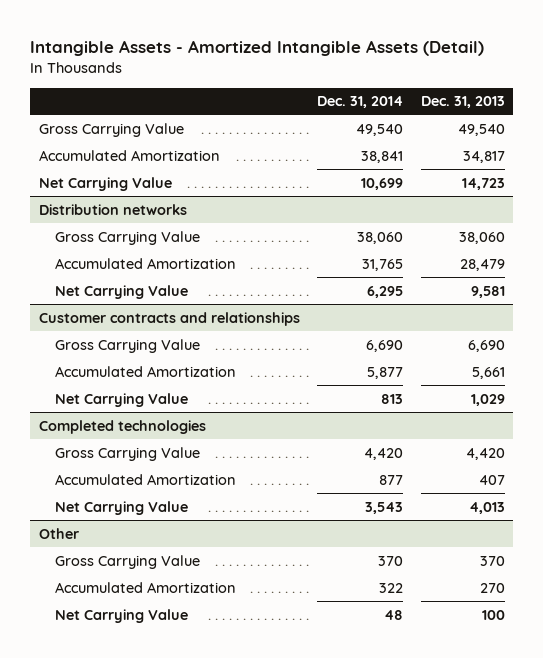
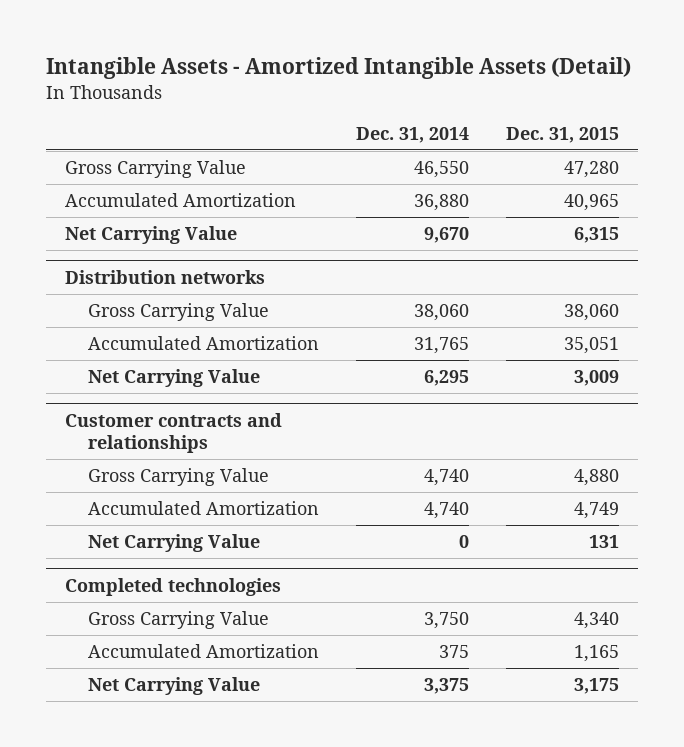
- | Dec. 31, 2014 | Dec. 31, 2013
+ | Dec. 31, 2014 | Dec. 31, 2015
- Gross Carrying Value | 49,540 | 49,540
- Accumulated Amortization | 38,841 | 34,817
- Net Carrying Value | 10,699 | 14,723
+ Gross Carrying Value | 46,550 | 47,280
+ Accumulated Amortization | 36,880 | 40,965
+ Net Carrying Value | 9,670 | 6,315
@ Customer contracts and relationships
- Gross Carrying Value | 6,690 | 6,690
- Accumulated Amortization | 5,877 | 5,661
- Net Carrying Value | 813 | 1,029
+ Gross Carrying Value | 4,740 | 4,880
+ Accumulated Amortization | 4,740 | 4,749
+ Net Carrying Value | 0 | 131
@ Completed technologies
- Gross Carrying Value | 4,420 | 4,420
- Accumulated Amortization | 877 | 407
- Net Carrying Value | 3,543 | 4,013
- Other
- Gross Carrying Value | 370 | 370
- Accumulated Amortization | 322 | 270
- Net Carrying Value | 48 | 100
@ Completed technologies
+ Gross Carrying Value | 3,750 | 4,340
+ Accumulated Amortization | 375 | 1,165
+ Net Carrying Value | 3,375 | 3,175

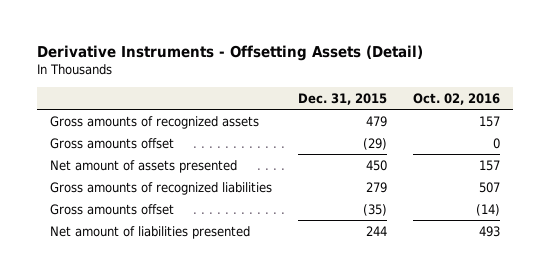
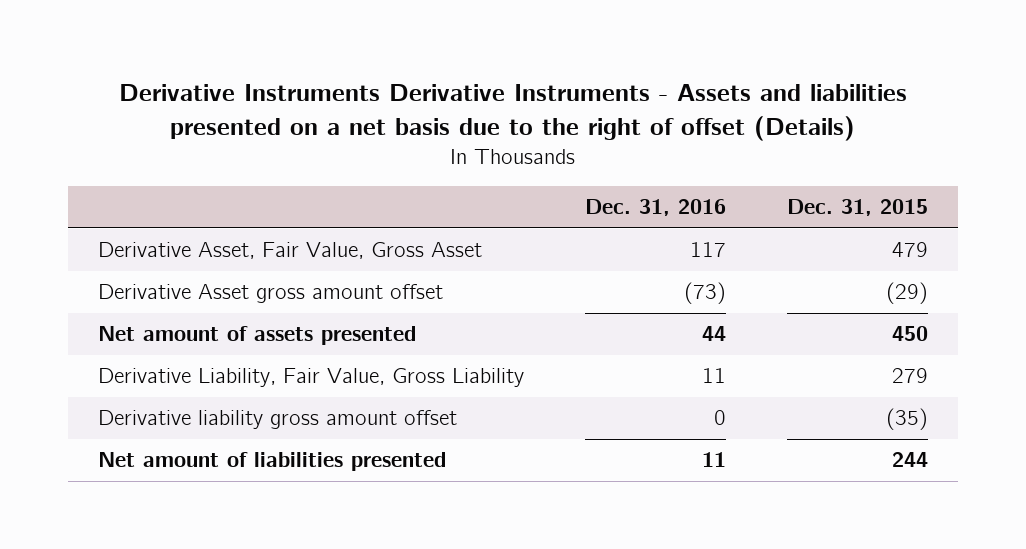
- Derivative Instruments - Offsetting Assets (Detail)
+ Derivative Instruments Derivative Instruments - Assets and liabilities presented on a net basis due to the right of offset (Details)
- | Dec. 31, 2015 | Oct. 02, 2016
+ | Dec. 31, 2016 | Dec. 31, 2015
- Gross amounts of recognized assets | 479 | 157
- Gross amounts offset | (29) | 0
+ Derivative Asset, Fair Value, Gross Asset | 117 | 479
+ Derivative Asset gross amount offset | (73) | (29)
- Gross amounts of recognized liabilities | 279 | 507
- Gross amounts offset | (35) | (14)
+ Derivative Liability, Fair Value, Gross Liability | 11 | 279
+ Derivative liability gross amount offset | 0 | (35)

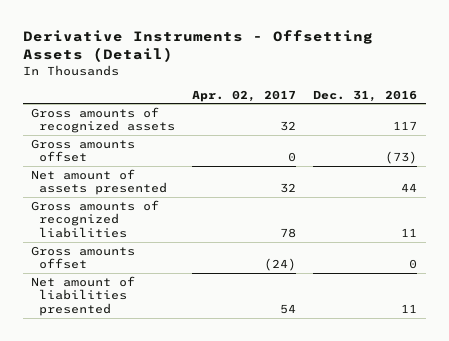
- Derivative Instruments Derivative Instruments - Assets and liabilities presented on a net basis due to the right of offset (Details)
+ Derivative Instruments - Offsetting Assets (Detail)
- | Dec. 31, 2016 | Dec. 31, 2015
+ | Apr. 02, 2017 | Dec. 31, 2016
- Derivative Asset, Fair Value, Gross Asset | 117 | 479
- Derivative Asset gross amount offset | (73) | (29)
+ Gross amounts of recognized assets | 32 | 117
+ Gross amounts offset | 0 | (73)
- Derivative Liability, Fair Value, Gross Liability | 11 | 279
- Derivative liability gross amount offset | 0 | (35)
+ Gross amounts of recognized liabilities | 78 | 11
+ Gross amounts offset | (24) | 0

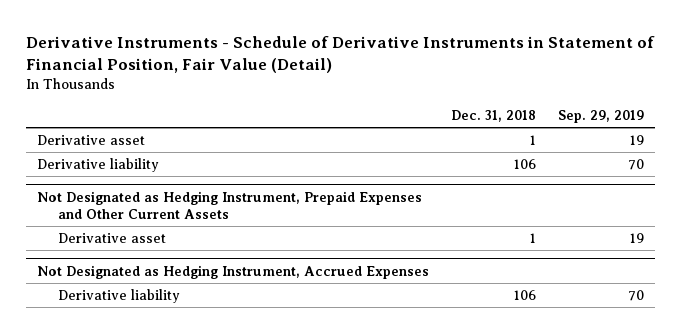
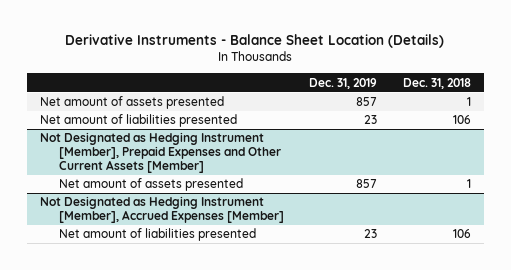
- Derivative Instruments - Schedule of Derivative Instruments in Statement of Financial Position, Fair Value (Detail)
+ Derivative Instruments - Balance Sheet Location (Details)
- | Dec. 31, 2018 | Sep. 29, 2019
+ | Dec. 31, 2019 | Dec. 31, 2018
- Derivative asset | 1 | 19
- Derivative liability | 106 | 70
- Not Designated as Hedging Instrument, Prepaid Expenses and Other Current Assets
- Derivative asset | 1 | 19
- Not Designated as Hedging Instrument, Accrued Expenses
- Derivative liability | 106 | 70
+ Net amount of assets presented | 857 | 1
+ Net amount of liabilities presented | 23 | 106
+ Not Designated as Hedging Instrument [Member], Prepaid Expenses and Other Current Assets [Member]
+ Net amount of assets presented | 857 | 1
+ Not Designated as Hedging Instrument [Member], Accrued Expenses [Member]
+ Net amount of liabilities presented | 23 | 106

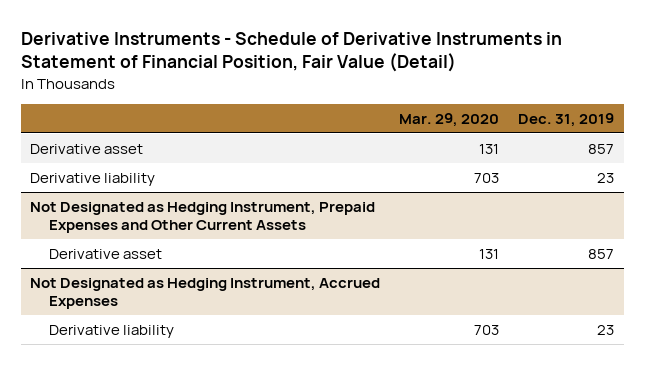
- Derivative Instruments - Balance Sheet Location (Details)
+ Derivative Instruments - Schedule of Derivative Instruments in Statement of Financial Position, Fair Value (Detail)
- | Dec. 31, 2019 | Dec. 31, 2018
+ | Mar. 29, 2020 | Dec. 31, 2019
- Net amount of assets presented | 857 | 1
- Net amount of liabilities presented | 23 | 106
- Not Designated as Hedging Instrument [Member], Prepaid Expenses and Other Current Assets [Member]
- Net amount of assets presented | 857 | 1
- Not Designated as Hedging Instrument [Member], Accrued Expenses [Member]
- Net amount of liabilities presented | 23 | 106
+ Derivative asset | 131 | 857
+ Derivative liability | 703 | 23
+ Not Designated as Hedging Instrument, Prepaid Expenses and Other Current Assets
+ Derivative asset | 131 | 857
+ Not Designated as Hedging Instrument, Accrued Expenses
+ Derivative liability | 703 | 23

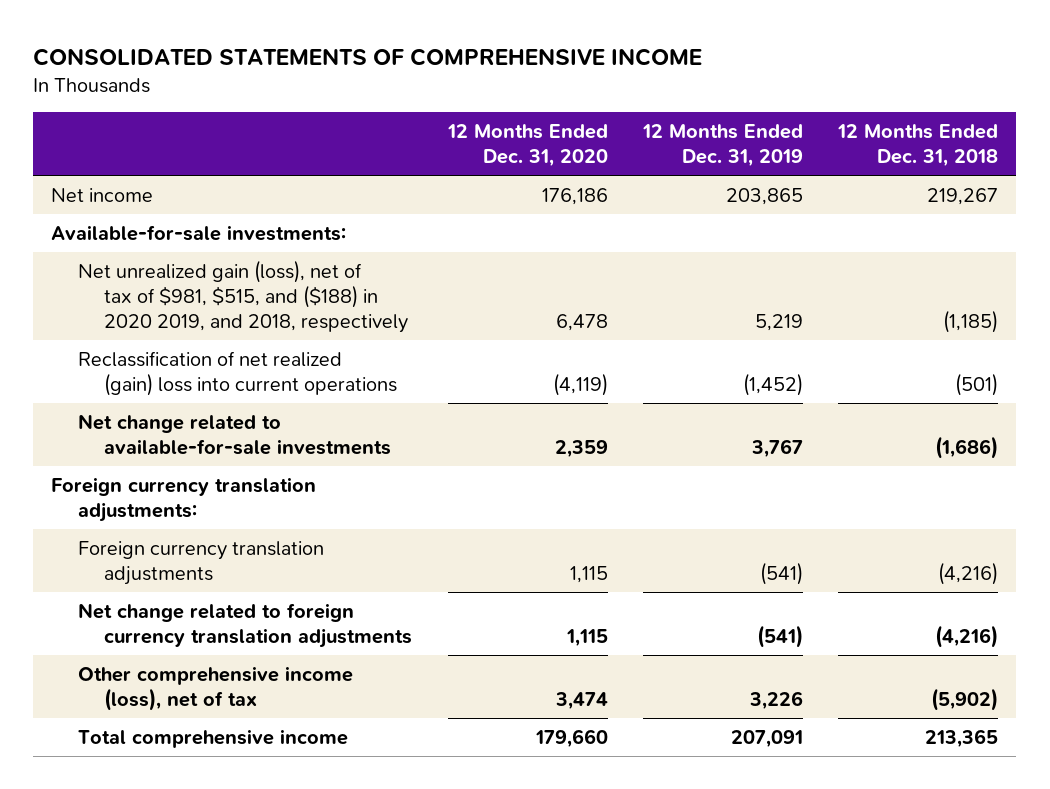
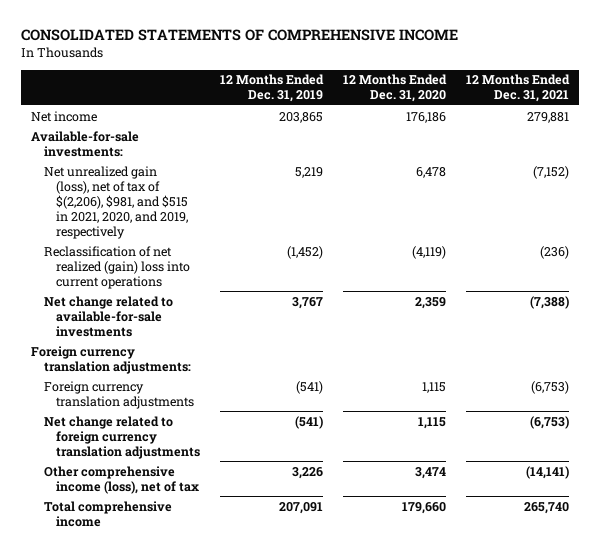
- | 12 Months Ended Dec. 31, 2020 | 12 Months Ended Dec. 31, 2019 | 12 Months Ended Dec. 31, 2018
+ | 12 Months Ended Dec. 31, 2019 | 12 Months Ended Dec. 31, 2020 | 12 Months Ended Dec. 31, 2021
- Net unrealized gain (loss), net of tax of $981, $515, and ($188) in 2020 2019, and 2018, respectively | 6,478 | 5,219 | (1,185)
+ Net unrealized gain (loss), net of tax of $(2,206), $981, and $515 in 2021, 2020, and 2019, respectively | 5,219 | 6,478 | (7,152)

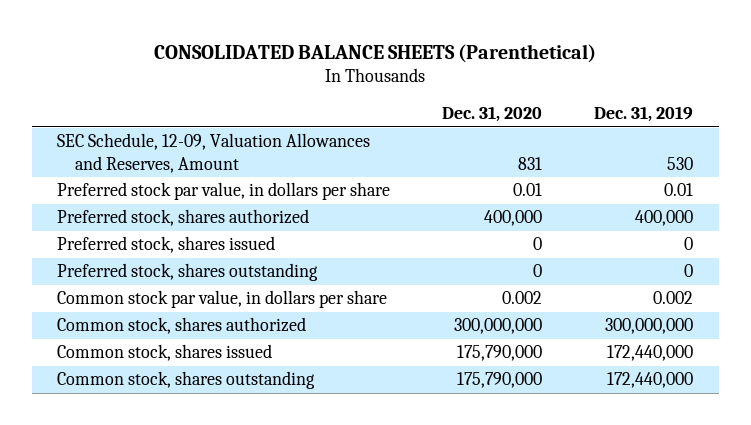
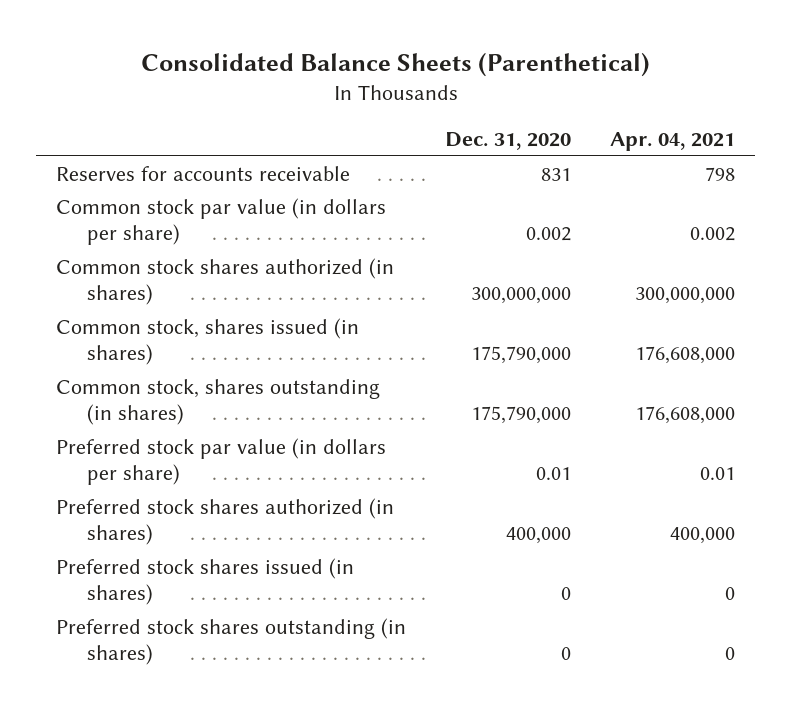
- CONSOLIDATED BALANCE SHEETS (Parenthetical)
+ Consolidated Balance Sheets (Parenthetical)
- | Dec. 31, 2020 | Dec. 31, 2019
+ | Dec. 31, 2020 | Apr. 04, 2021
- SEC Schedule, 12-09, Valuation Allowances and Reserves, Amount | 831 | 530
- Preferred stock par value, in dollars per share | 0.01 | 0.01
- Preferred stock, shares authorized | 400,000 | 400,000
- Preferred stock, shares issued | 0 | 0
- Preferred stock, shares outstanding | 0 | 0
- Common stock par value, in dollars per share | 0.002 | 0.002
- Common stock, shares authorized | 300,000,000 | 300,000,000
- Common stock, shares issued | 175,790,000 | 172,440,000
- Common stock, shares outstanding | 175,790,000 | 172,440,000
+ Reserves for accounts receivable | 831 | 798
+ Common stock par value (in dollars per share) | 0.002 | 0.002
+ Common stock shares authorized (in shares) | 300,000,000 | 300,000,000
+ Common stock, shares issued (in shares) | 175,790,000 | 176,608,000
+ Common stock, shares outstanding (in shares) | 175,790,000 | 176,608,000
+ Preferred stock par value (in dollars per share) | 0.01 | 0.01
+ Preferred stock shares authorized (in shares) | 400,000 | 400,000
+ Preferred stock shares issued (in shares) | 0 | 0
+ Preferred stock shares outstanding (in shares) | 0 | 0

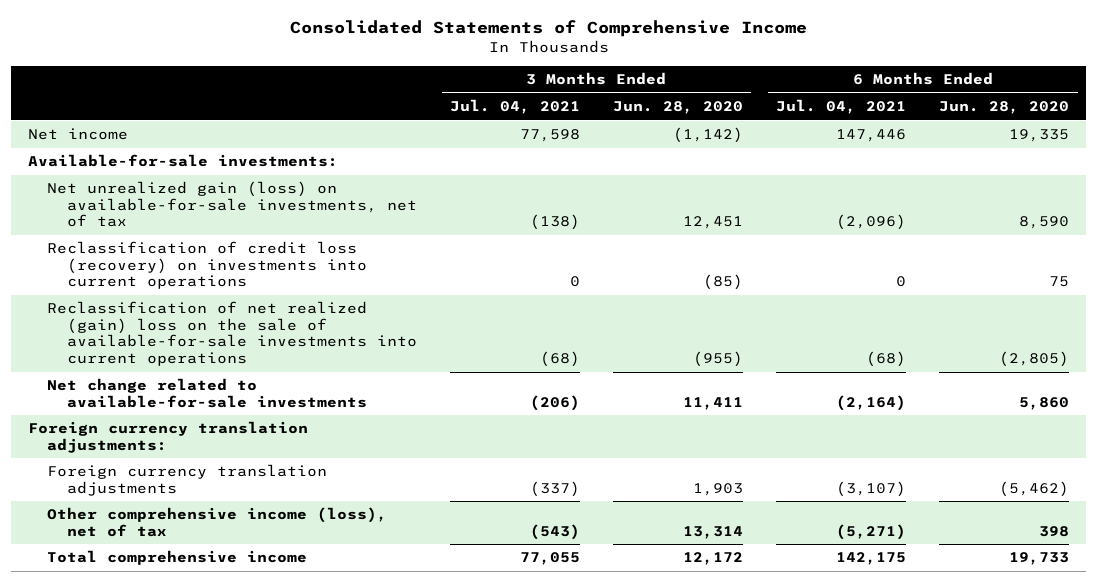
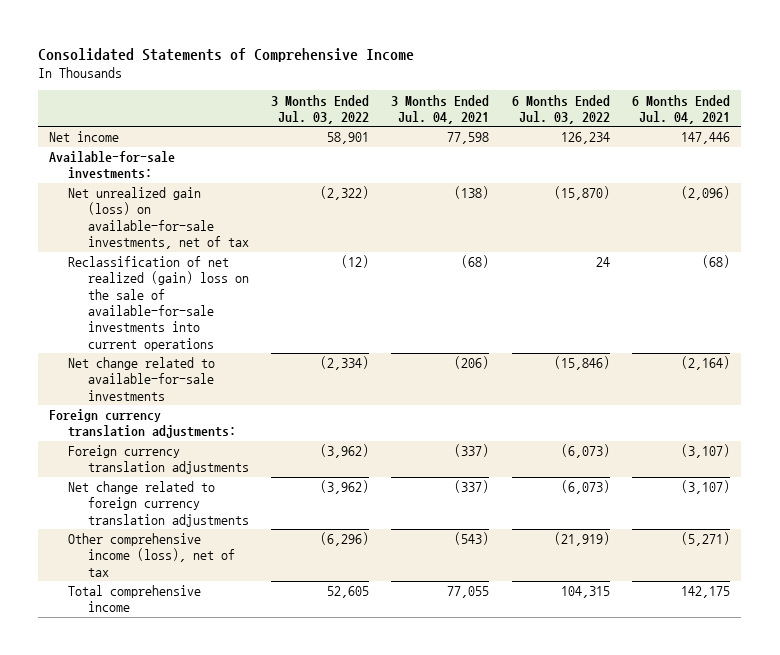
- | 3 Months Ended Jul. 04, 2021 | 3 Months Ended Jun. 28, 2020 | 6 Months Ended Jul. 04, 2021 | 6 Months Ended Jun. 28, 2020
+ | 3 Months Ended Jul. 03, 2022 | 3 Months Ended Jul. 04, 2021 | 6 Months Ended Jul. 03, 2022 | 6 Months Ended Jul. 04, 2021
- Reclassification of credit loss (recovery) on investments into current operations | 0 | (85) | 0 | 75
+ Net change related to foreign currency translation adjustments | (3,962) | (337) | (6,073) | (3,107)

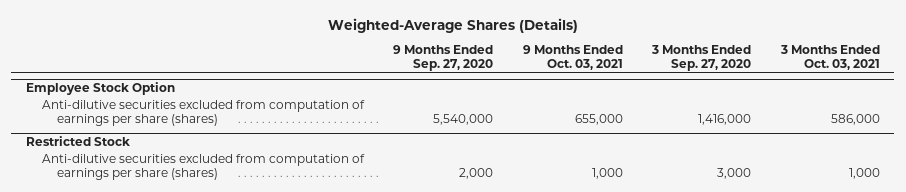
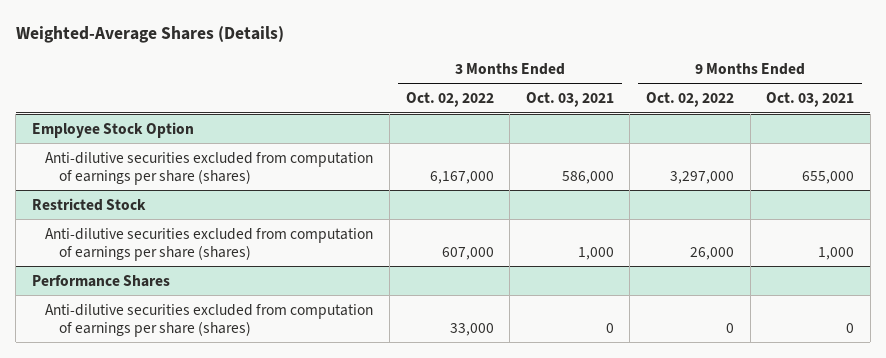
- | 9 Months Ended Sep. 27, 2020 | 9 Months Ended Oct. 03, 2021 | 3 Months Ended Sep. 27, 2020 | 3 Months Ended Oct. 03, 2021
+ | 3 Months Ended Oct. 02, 2022 | 3 Months Ended Oct. 03, 2021 | 9 Months Ended Oct. 02, 2022 | 9 Months Ended Oct. 03, 2021
+ Performance Shares
+ Anti-dilutive securities excluded from computation of earnings per share (shares) | 33,000 | 0 | 0 | 0

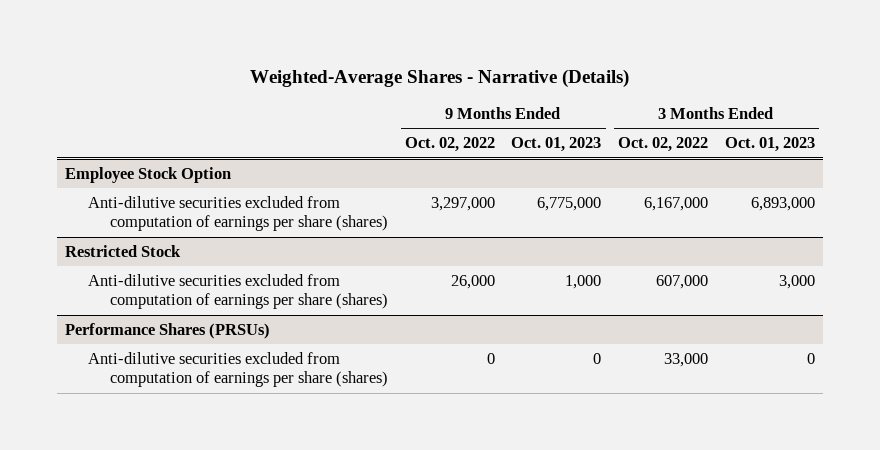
- Weighted-Average Shares (Details)
+ Weighted-Average Shares - Narrative (Details)
- | 3 Months Ended Oct. 02, 2022 | 3 Months Ended Oct. 03, 2021 | 9 Months Ended Oct. 02, 2022 | 9 Months Ended Oct. 03, 2021
+ | 9 Months Ended Oct. 02, 2022 | 9 Months Ended Oct. 01, 2023 | 3 Months Ended Oct. 02, 2022 | 3 Months Ended Oct. 01, 2023
- Performance Shares
+ Performance Shares (PRSUs)

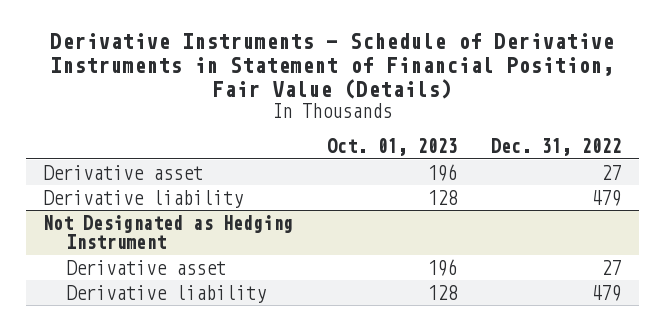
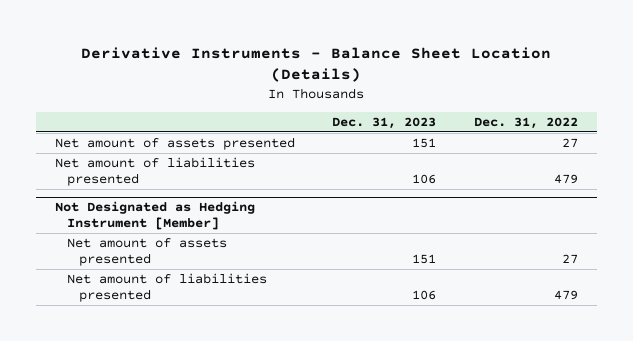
- Derivative Instruments - Schedule of Derivative Instruments in Statement of Financial Position, Fair Value (Details)
+ Derivative Instruments - Balance Sheet Location (Details)
- | Oct. 01, 2023 | Dec. 31, 2022
+ | Dec. 31, 2023 | Dec. 31, 2022
- Derivative asset | 196 | 27
- Derivative liability | 128 | 479
- Not Designated as Hedging Instrument
- Derivative asset | 196 | 27
- Derivative liability | 128 | 479
+ Net amount of assets presented | 151 | 27
+ Net amount of liabilities presented | 106 | 479
+ Not Designated as Hedging Instrument [Member]
+ Net amount of assets presented | 151 | 27
+ Net amount of liabilities presented | 106 | 479

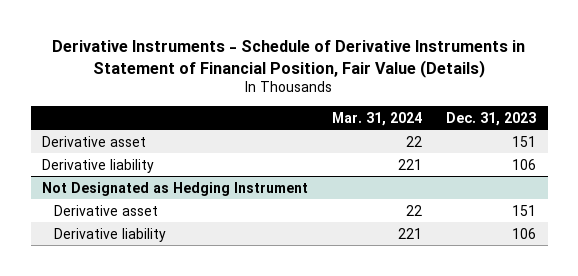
- Derivative Instruments - Balance Sheet Location (Details)
+ Derivative Instruments - Schedule of Derivative Instruments in Statement of Financial Position, Fair Value (Details)
- | Dec. 31, 2023 | Dec. 31, 2022
+ | Mar. 31, 2024 | Dec. 31, 2023
- Net amount of assets presented | 151 | 27
- Net amount of liabilities presented | 106 | 479
- Not Designated as Hedging Instrument [Member]
- Net amount of assets presented | 151 | 27
- Net amount of liabilities presented | 106 | 479
+ Derivative asset | 22 | 151
+ Derivative liability | 221 | 106
+ Not Designated as Hedging Instrument
+ Derivative asset | 22 | 151
+ Derivative liability | 221 | 106

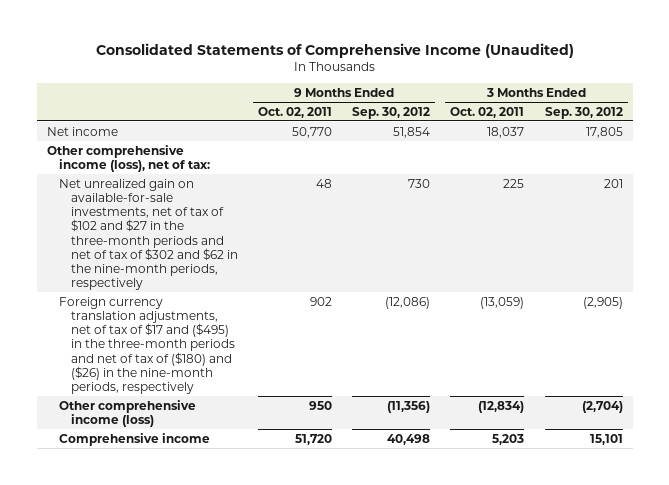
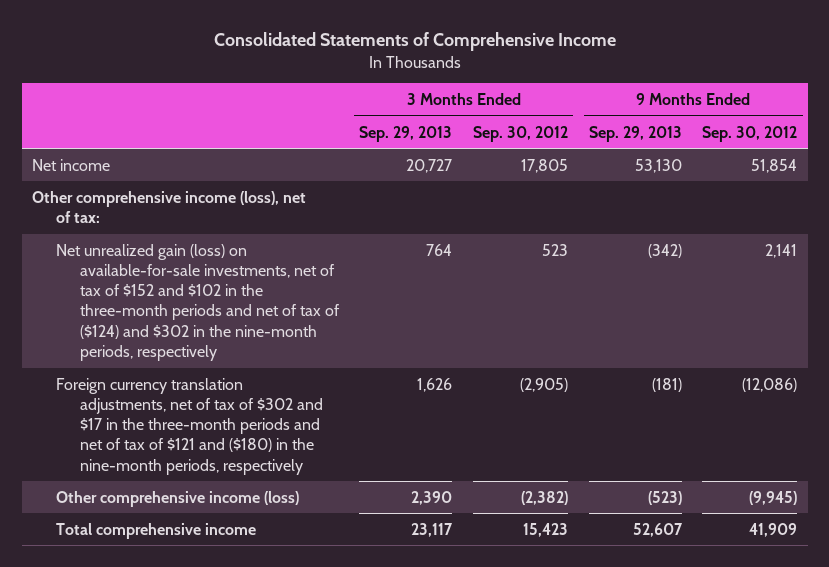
- Consolidated Statements of Comprehensive Income (Unaudited)
+ Consolidated Statements of Comprehensive Income
- | 9 Months Ended Oct. 02, 2011 | 9 Months Ended Sep. 30, 2012 | 3 Months Ended Oct. 02, 2011 | 3 Months Ended Sep. 30, 2012
+ | 3 Months Ended Sep. 29, 2013 | 3 Months Ended Sep. 30, 2012 | 9 Months Ended Sep. 29, 2013 | 9 Months Ended Sep. 30, 2012
- Net unrealized gain on available-for-sale investments, net of tax of $102 and $27 in the three-month periods and net of tax of $302 and $62 in the nine-month periods, respectively | 48 | 730 | 225 | 201
- Foreign currency translation adjustments, net of tax of $17 and ($495) in the three-month periods and net of tax of ($180) and ($26) in the nine-month periods, respectively | 902 | (12,086) | (13,059) | (2,905)
- Other comprehensive income (loss) | 950 | (11,356) | (12,834) | (2,704)
- Comprehensive income | 51,720 | 40,498 | 5,203 | 15,101
+ Net unrealized gain (loss) on available-for-sale investments, net of tax of $152 and $102 in the three-month periods and net of tax of ($124) and $302 in the nine-month periods, respectively | 764 | 523 | (342) | 2,141
+ Foreign currency translation adjustments, net of tax of $302 and $17 in the three-month periods and net of tax of $121 and ($180) in the nine-month periods, respectively | 1,626 | (2,905) | (181) | (12,086)
+ Other comprehensive income (loss) | 2,390 | (2,382) | (523) | (9,945)
+ Total comprehensive income | 23,117 | 15,423 | 52,607 | 41,909

